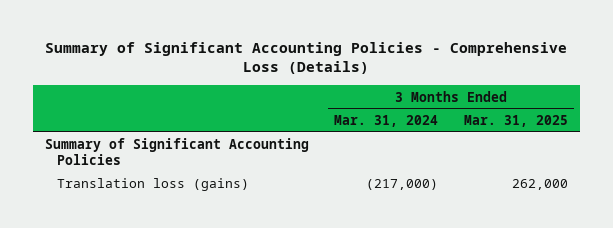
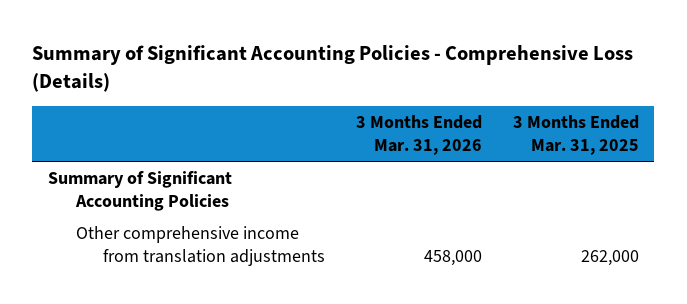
- | 3 Months Ended Mar. 31, 2024 | 3 Months Ended Mar. 31, 2025
+ | 3 Months Ended Mar. 31, 2026 | 3 Months Ended Mar. 31, 2025
- Translation loss (gains) | (217,000) | 262,000
+ Other comprehensive income from translation adjustments | 458,000 | 262,000

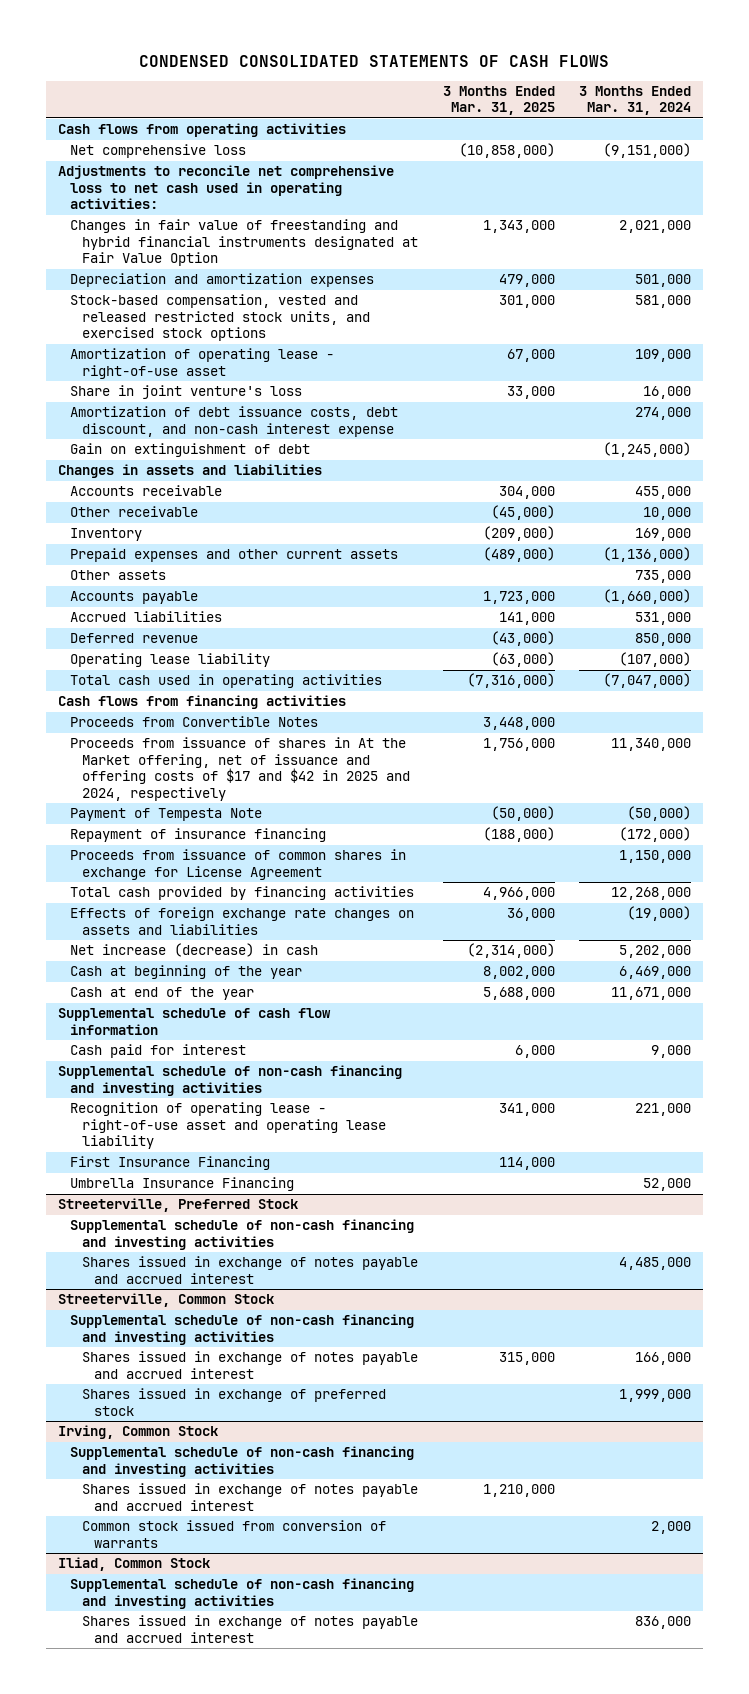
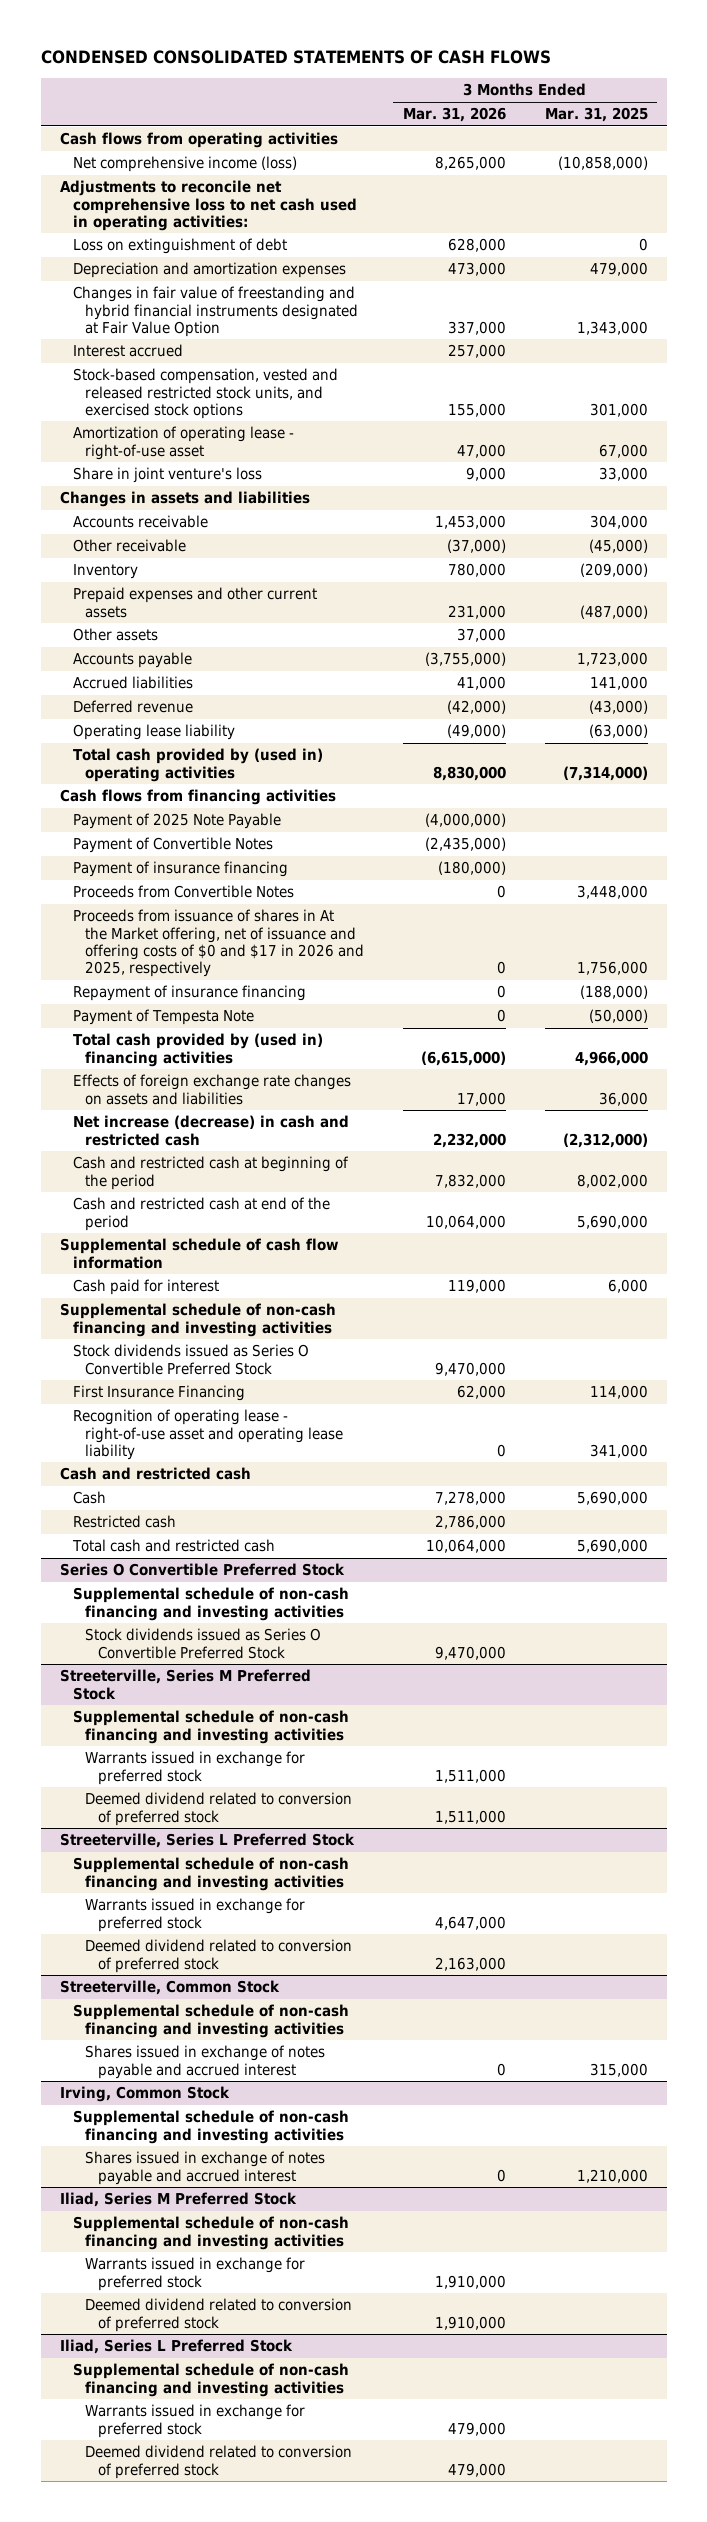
- | 3 Months Ended Mar. 31, 2025 | 3 Months Ended Mar. 31, 2024
+ | 3 Months Ended Mar. 31, 2026 | 3 Months Ended Mar. 31, 2025
- Net comprehensive loss | (10,858,000) | (9,151,000)
+ Net comprehensive income (loss) | 8,265,000 | (10,858,000)
+ Loss on extinguishment of debt | 628,000 | 0
moved down: Changes in fair value of freestanding and hybrid financial instruments designated at Fair Value Option | 337,000 | 1,343,000
+ Interest accrued | 257,000 |
- Amortization of debt issuance costs, debt discount, and non-cash interest expense | | 274,000
- Gain on extinguishment of debt | | (1,245,000)
- Prepaid expenses and other current assets | (489,000) | (1,136,000)
+ Prepaid expenses and other current assets | 231,000 | (487,000)
- Total cash used in operating activities | (7,316,000) | (7,047,000)
+ Total cash provided by (used in) operating activities | 8,830,000 | (7,314,000)
+ Payment of 2025 Note Payable | (4,000,000) |
+ Payment of Convertible Notes | (2,435,000) |
+ Payment of insurance financing | (180,000) |
- Proceeds from issuance of shares in At the Market offering, net of issuance and offering costs of $17 and $42 in 2025 and 2024, respectively | 1,756,000 | 11,340,000
+ Proceeds from issuance of shares in At the Market offering, net of issuance and offering costs of $0 and $17 in 2026 and 2025, respectively | 0 | 1,756,000
- Proceeds from issuance of common shares in exchange for License Agreement | | 1,150,000
- Total cash provided by financing activities | 4,966,000 | 12,268,000
moved down: Payment of Tempesta Note | 0 | (50,000)
+ Total cash provided by (used in) financing activities | (6,615,000) | 4,966,000
- Net increase (decrease) in cash | (2,314,000) | 5,202,000
- Cash at beginning of the year | 8,002,000 | 6,469,000
- Cash at end of the year | 5,688,000 | 11,671,000
+ Net increase (decrease) in cash and restricted cash | 2,232,000 | (2,312,000)
+ Cash and restricted cash at beginning of the period | 7,832,000 | 8,002,000
+ Cash and restricted cash at end of the period | 10,064,000 | 5,690,000
+ Stock dividends issued as Series O Convertible Preferred Stock | 9,470,000 |
- Umbrella Insurance Financing | | 52,000
- Streeterville, Preferred Stock
moved down: Recognition of operating lease - right-of-use asset and operating lease liability | 0 | 341,000
+ Cash and restricted cash
+ Cash | 7,278,000 | 5,690,000
+ Restricted cash | 2,786,000 |
+ Total cash and restricted cash | 10,064,000 | 5,690,000
+ Series O Convertible Preferred Stock
- Shares issued in exchange of notes payable and accrued interest | | 4,485,000
+ Stock dividends issued as Series O Convertible Preferred Stock | 9,470,000 |
+ Streeterville, Series M Preferred Stock
+ Supplemental schedule of non-cash financing and investing activities
+ Warrants issued in exchange for preferred stock | 1,511,000 |
+ Deemed dividend related to conversion of preferred stock | 1,511,000 |
+ Streeterville, Series L Preferred Stock
+ Supplemental schedule of non-cash financing and investing activities
+ Warrants issued in exchange for preferred stock | 4,647,000 |
+ Deemed dividend related to conversion of preferred stock | 2,163,000 |
@ Streeterville, Common Stock
- Shares issued in exchange of preferred stock | | 1,999,000
@ Irving, Common Stock
- Common stock issued from conversion of warrants | | 2,000
- Iliad, Common Stock
+ Iliad, Series M Preferred Stock
- Shares issued in exchange of notes payable and accrued interest | | 836,000
+ Warrants issued in exchange for preferred stock | 1,910,000 |
+ Deemed dividend related to conversion of preferred stock | 1,910,000 |
+ Iliad, Series L Preferred Stock
+ Supplemental schedule of non-cash financing and investing activities
+ Warrants issued in exchange for preferred stock | 479,000 |
+ Deemed dividend related to conversion of preferred stock | 479,000 |

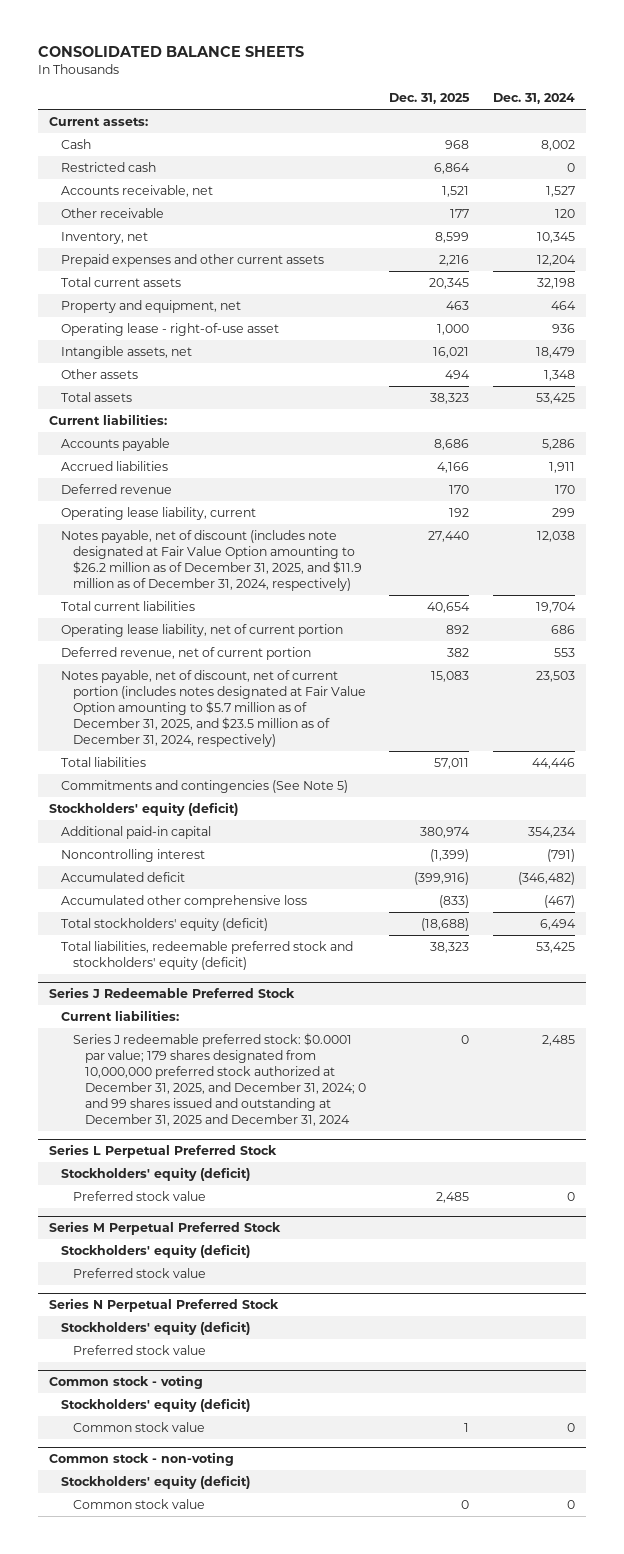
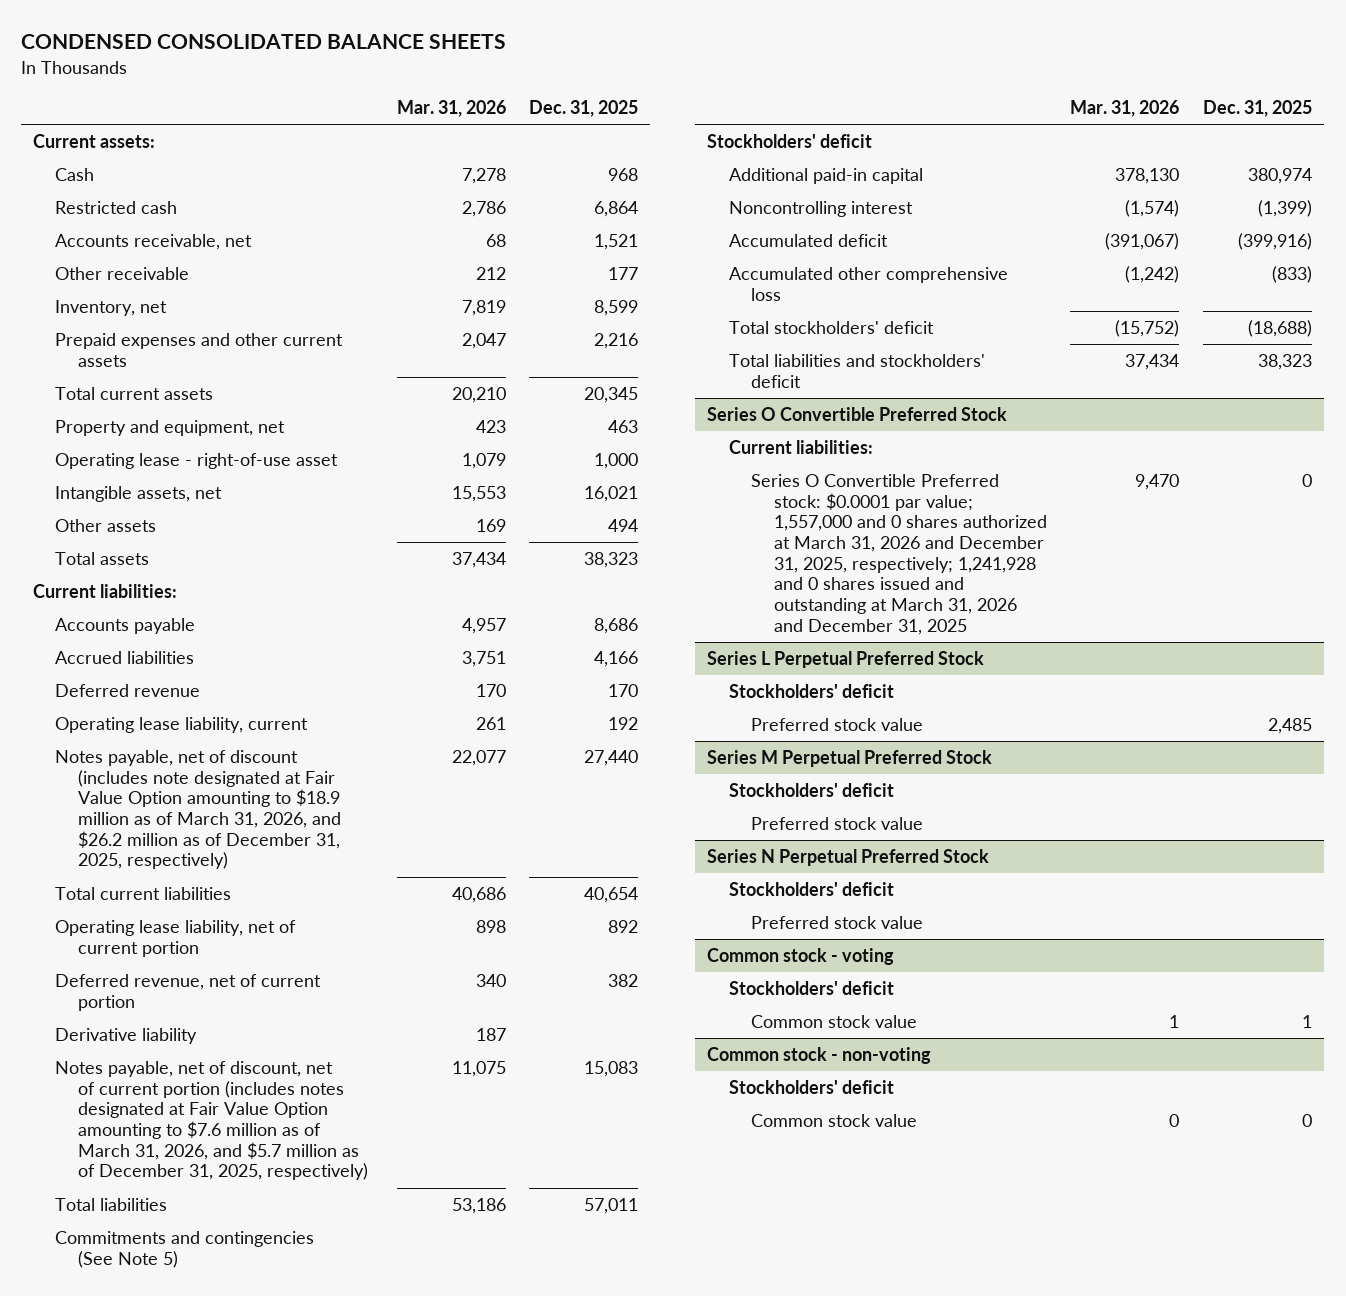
- CONSOLIDATED BALANCE SHEETS
+ CONDENSED CONSOLIDATED BALANCE SHEETS
- | Dec. 31, 2025 | Dec. 31, 2024
+ | Mar. 31, 2026 | Dec. 31, 2025
- Notes payable, net of discount (includes note designated at Fair Value Option amounting to $26.2 million as of December 31, 2025, and $11.9 million as of December 31, 2024, respectively) | 27,440 | 12,038
+ Notes payable, net of discount (includes note designated at Fair Value Option amounting to $18.9 million as of March 31, 2026, and $26.2 million as of December 31, 2025, respectively) | 22,077 | 27,440
- Notes payable, net of discount, net of current portion (includes notes designated at Fair Value Option amounting to $5.7 million as of December 31, 2025, and $23.5 million as of December 31, 2024, respectively) | 15,083 | 23,503
+ Derivative liability | 187 |
+ Notes payable, net of discount, net of current portion (includes notes designated at Fair Value Option amounting to $7.6 million as of March 31, 2026, and $5.7 million as of December 31, 2025, respectively) | 11,075 | 15,083
- Stockholders' equity (deficit)
+ Stockholders' deficit
- Total stockholders' equity (deficit) | (18,688) | 6,494
- Total liabilities, redeemable preferred stock and stockholders' equity (deficit) | 38,323 | 53,425
- Series J Redeemable Preferred Stock
+ Total stockholders' deficit | (15,752) | (18,688)
+ Total liabilities and stockholders' deficit | 37,434 | 38,323
+ Series O Convertible Preferred Stock
- Series J redeemable preferred stock: $0.0001 par value; 179 shares designated from 10,000,000 preferred stock authorized at December 31, 2025, and December 31, 2024; 0 and 99 shares issued and outstanding at December 31, 2025 and December 31, 2024 | 0 | 2,485
+ Series O Convertible Preferred stock: $0.0001 par value; 1,557,000 and 0 shares authorized at March 31, 2026 and December 31, 2025, respectively; 1,241,928 and 0 shares issued and outstanding at March 31, 2026 and December 31, 2025 | 9,470 | 0
@ Series L Perpetual Preferred Stock
- Stockholders' equity (deficit)
+ Stockholders' deficit
@ Series M Perpetual Preferred Stock
- Stockholders' equity (deficit)
+ Stockholders' deficit
@ Series N Perpetual Preferred Stock
- Stockholders' equity (deficit)
+ Stockholders' deficit
@ Common stock - voting
- Stockholders' equity (deficit)
+ Stockholders' deficit
@ Common stock - non-voting
- Stockholders' equity (deficit)
+ Stockholders' deficit

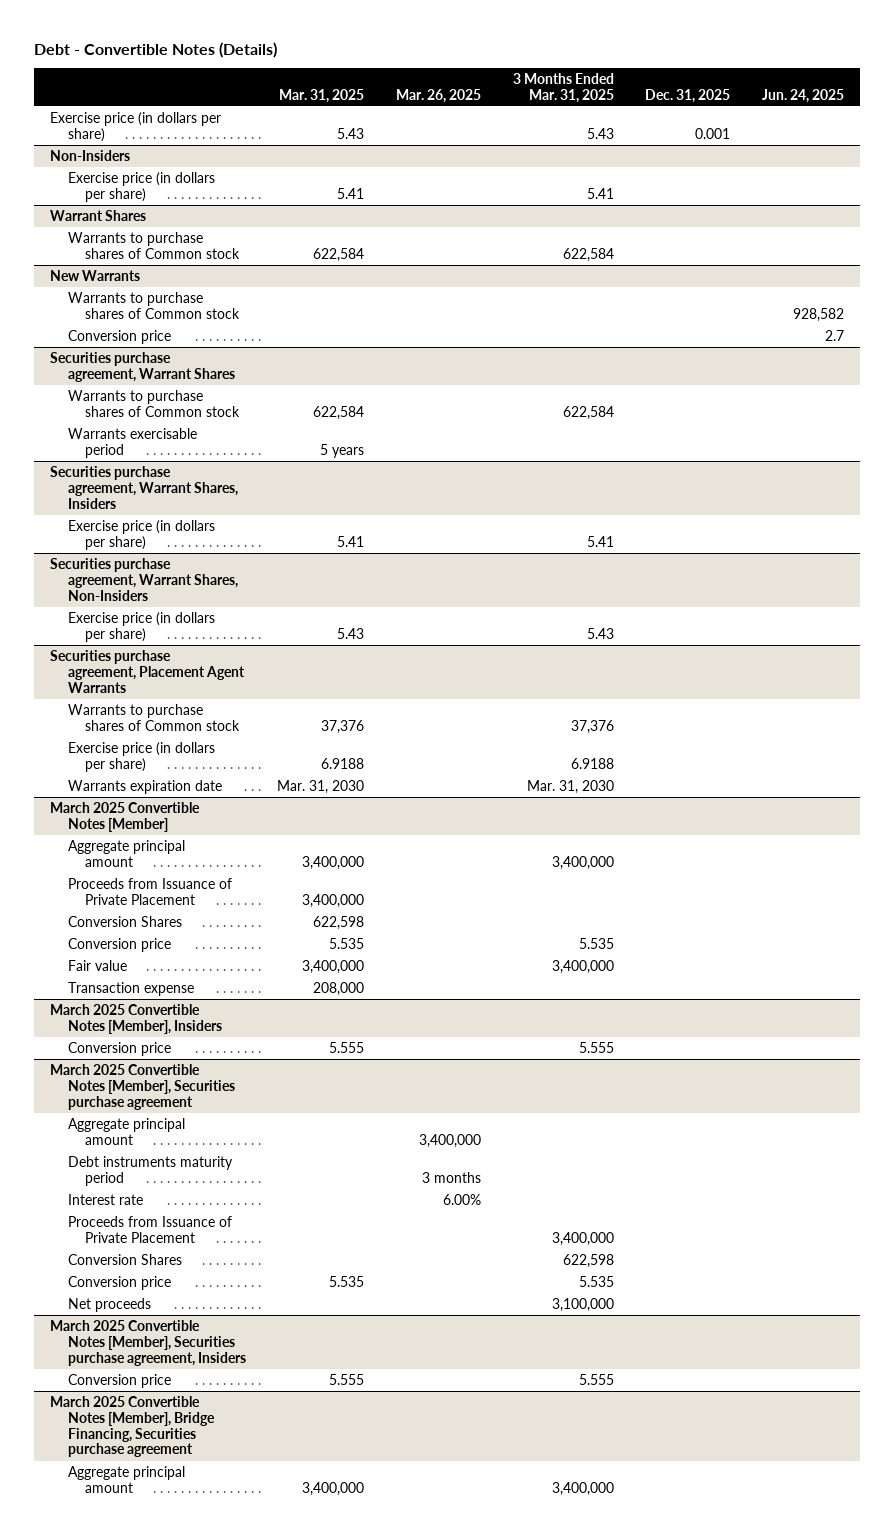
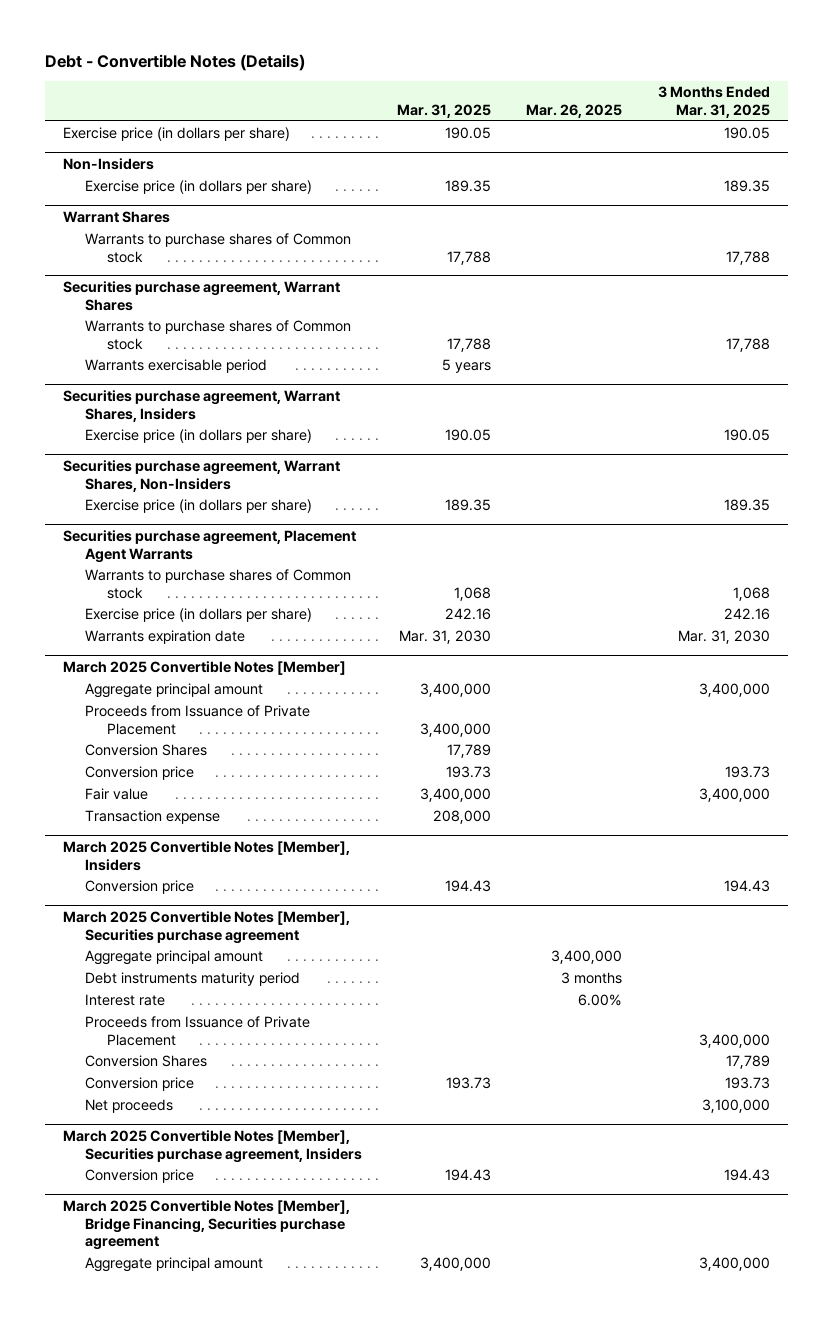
- | Mar. 31, 2025 | Mar. 26, 2025 | 3 Months Ended Mar. 31, 2025 | Dec. 31, 2025 | Jun. 24, 2025
+ | Mar. 31, 2025 | Mar. 26, 2025 | 3 Months Ended Mar. 31, 2025
- Exercise price (in dollars per share) | 5.43 | | 5.43 | 0.001 |
+ Exercise price (in dollars per share) | 190.05 | | 190.05
@ Non-Insiders
- Exercise price (in dollars per share) | 5.41 | | 5.41 | |
+ Exercise price (in dollars per share) | 189.35 | | 189.35
@ Warrant Shares
- Warrants to purchase shares of Common stock | 622,584 | | 622,584 | |
- New Warrants
- Warrants to purchase shares of Common stock | | | | | 928,582
- Conversion price | | | | | 2.7
@ Warrant Shares
+ Warrants to purchase shares of Common stock | 17,788 | | 17,788
@ Securities purchase agreement, Warrant Shares
- Warrants to purchase shares of Common stock | 622,584 | | 622,584 | |
+ Warrants to purchase shares of Common stock | 17,788 | | 17,788
@ Securities purchase agreement, Warrant Shares, Insiders
- Exercise price (in dollars per share) | 5.41 | | 5.41 | |
+ Exercise price (in dollars per share) | 190.05 | | 190.05
@ Securities purchase agreement, Warrant Shares, Non-Insiders
- Exercise price (in dollars per share) | 5.43 | | 5.43 | |
+ Exercise price (in dollars per share) | 189.35 | | 189.35
@ Securities purchase agreement, Placement Agent Warrants
- Warrants to purchase shares of Common stock | 37,376 | | 37,376 | |
- Exercise price (in dollars per share) | 6.9188 | | 6.9188 | |
+ Warrants to purchase shares of Common stock | 1,068 | | 1,068
+ Exercise price (in dollars per share) | 242.16 | | 242.16
@ March 2025 Convertible Notes [Member]
- Conversion Shares | 622,598 | | | |
- Conversion price | 5.535 | | 5.535 | |
+ Conversion Shares | 17,789 | |
+ Conversion price | 193.73 | | 193.73
@ March 2025 Convertible Notes [Member], Insiders
- Conversion price | 5.555 | | 5.555 | |
+ Conversion price | 194.43 | | 194.43
@ March 2025 Convertible Notes [Member], Securities purchase agreement
- Conversion Shares | | | 622,598 | |
- Conversion price | 5.535 | | 5.535 | |
+ Conversion Shares | | | 17,789
+ Conversion price | 193.73 | | 193.73
@ March 2025 Convertible Notes [Member], Securities purchase agreement, Insiders
- Conversion price | 5.555 | | 5.555 | |
+ Conversion price | 194.43 | | 194.43

